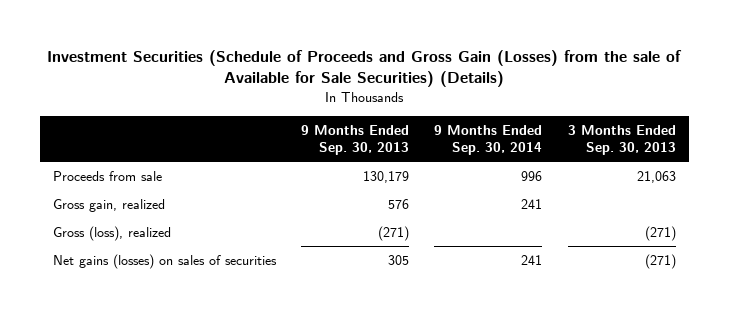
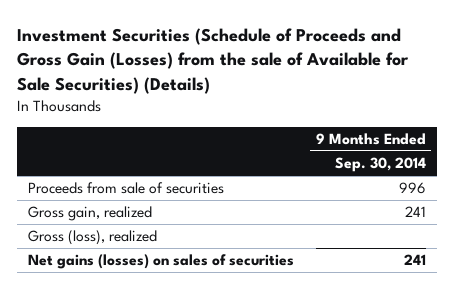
- | 9 Months Ended Sep. 30, 2013 | 9 Months Ended Sep. 30, 2014 | 3 Months Ended Sep. 30, 2013
+ | 9 Months Ended Sep. 30, 2014
- Proceeds from sale | 130,179 | 996 | 21,063
+ Proceeds from sale of securities | 996

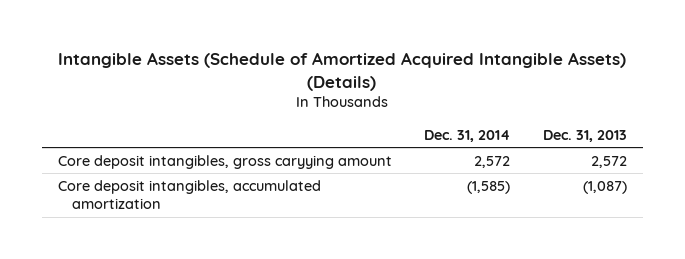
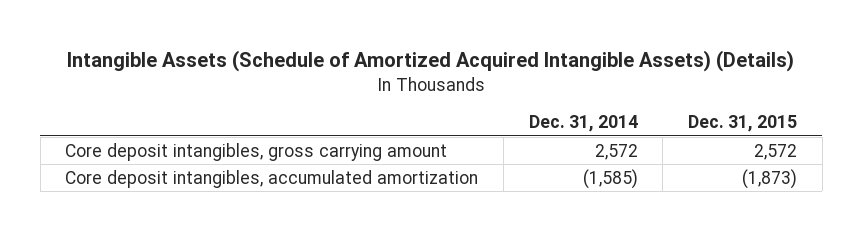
- | Dec. 31, 2014 | Dec. 31, 2013
+ | Dec. 31, 2014 | Dec. 31, 2015
- Core deposit intangibles, gross caryying amount | 2,572 | 2,572
+ Core deposit intangibles, gross carrying amount | 2,572 | 2,572

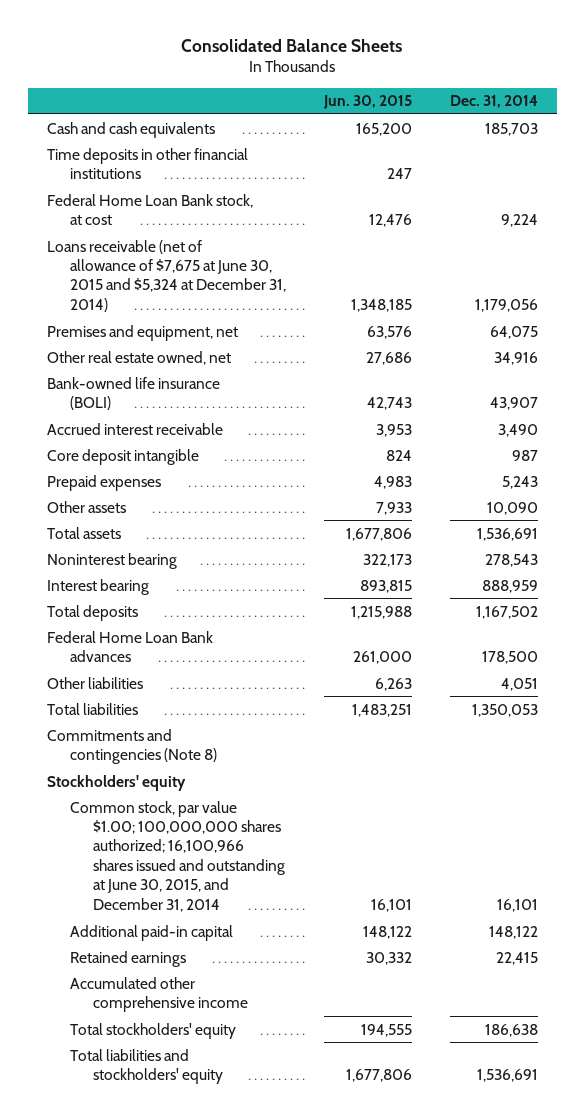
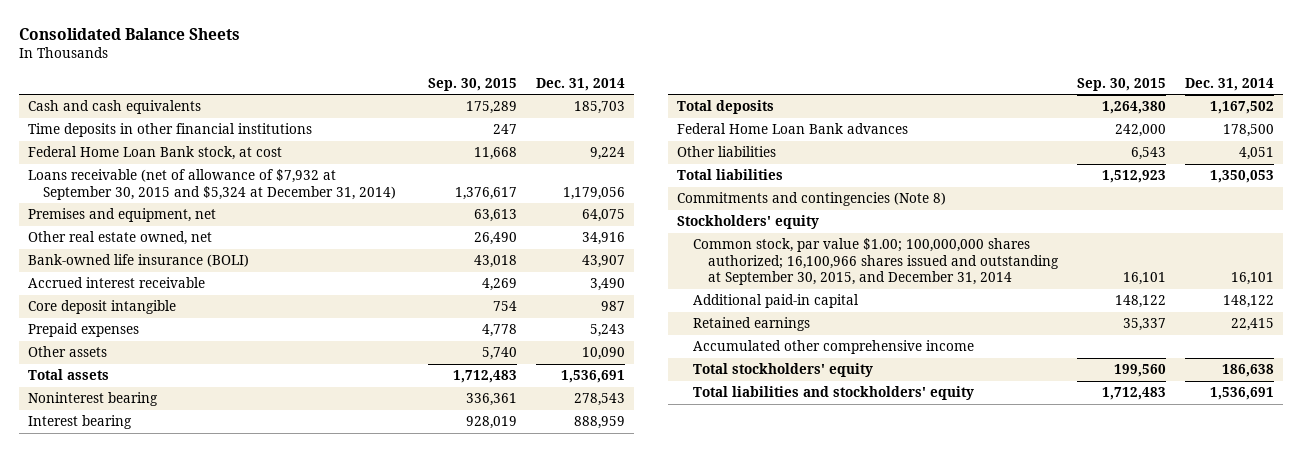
- | Jun. 30, 2015 | Dec. 31, 2014
+ | Sep. 30, 2015 | Dec. 31, 2014
- Loans receivable (net of allowance of $7,675 at June 30, 2015 and $5,324 at December 31, 2014) | 1,348,185 | 1,179,056
+ Loans receivable (net of allowance of $7,932 at September 30, 2015 and $5,324 at December 31, 2014) | 1,376,617 | 1,179,056
- Common stock, par value $1.00; 100,000,000 shares authorized; 16,100,966 shares issued and outstanding at June 30, 2015, and December 31, 2014 | 16,101 | 16,101
+ Common stock, par value $1.00; 100,000,000 shares authorized; 16,100,966 shares issued and outstanding at September 30, 2015, and December 31, 2014 | 16,101 | 16,101

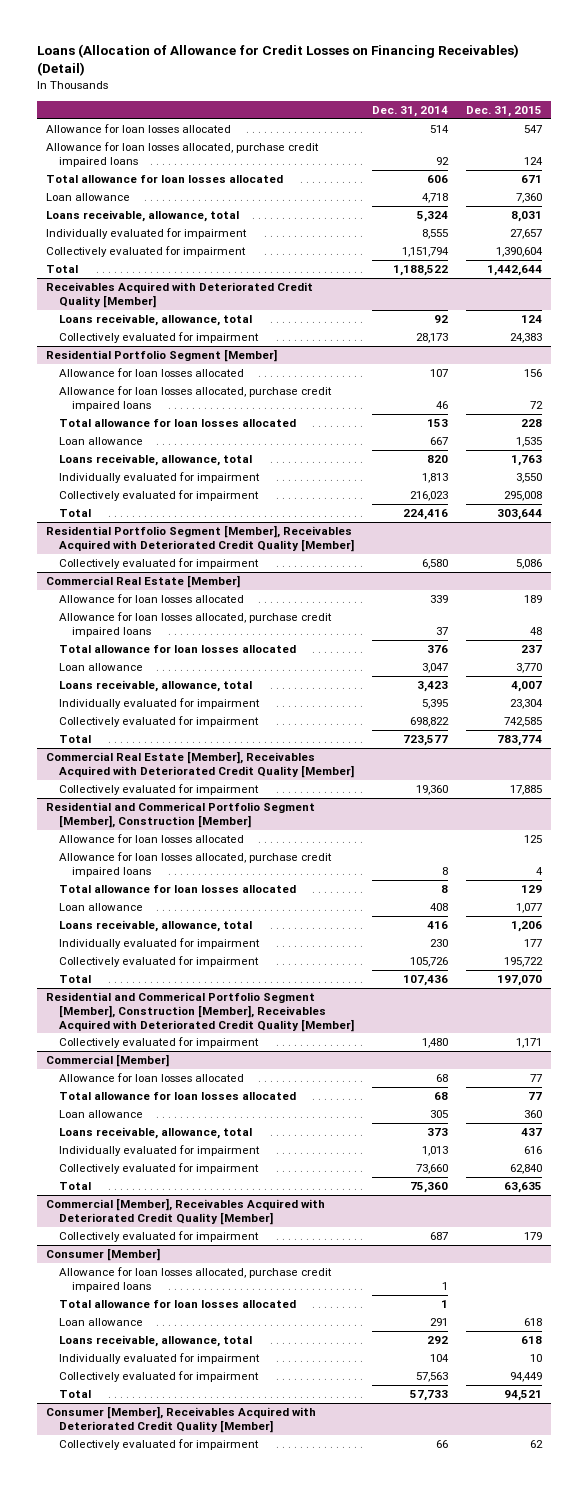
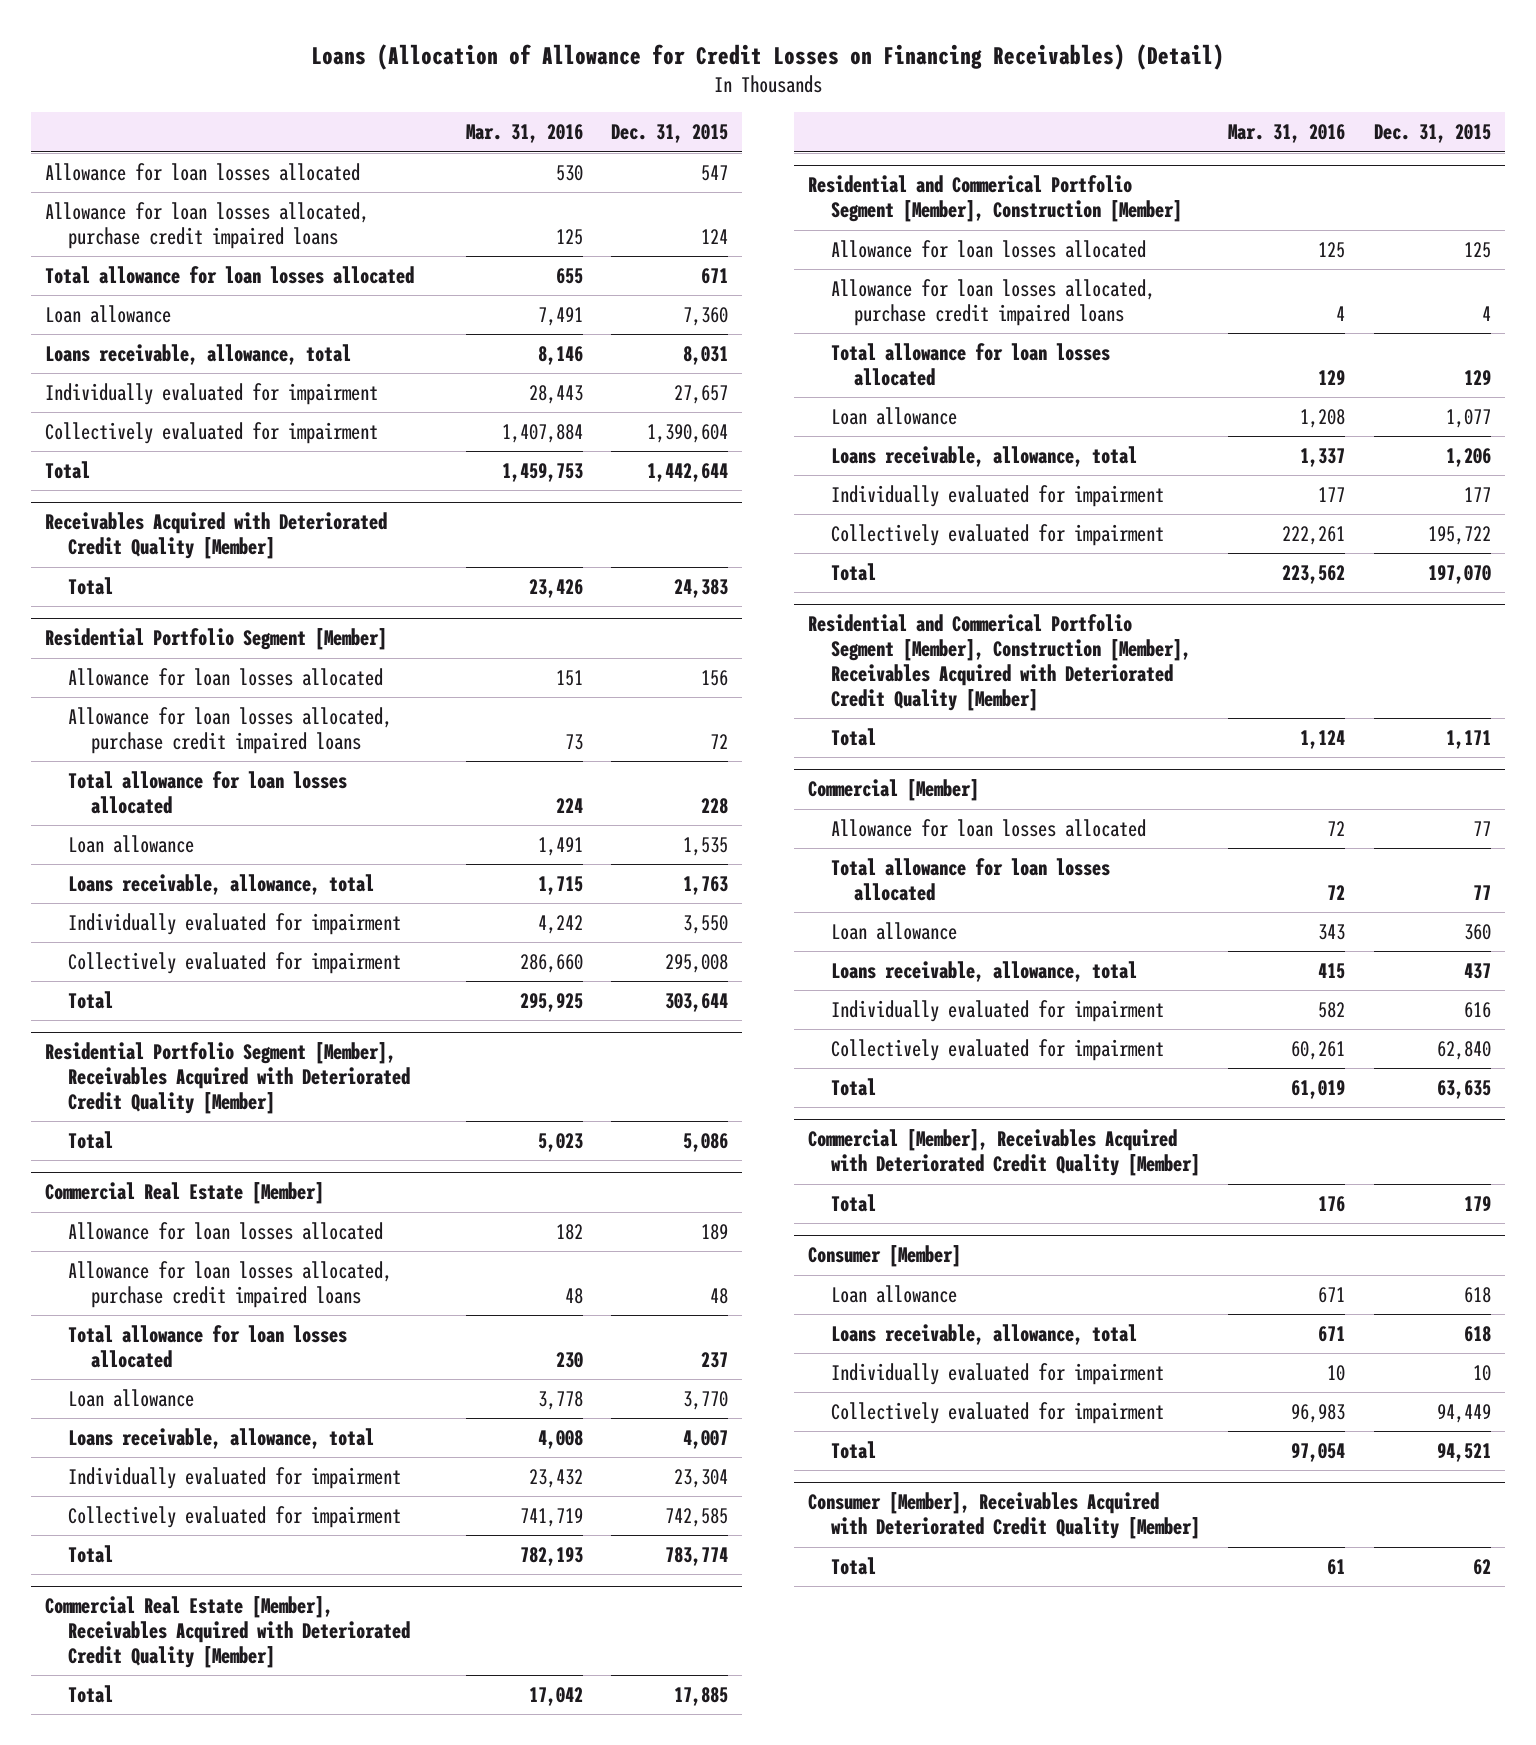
- | Dec. 31, 2014 | Dec. 31, 2015
+ | Mar. 31, 2016 | Dec. 31, 2015
@ Receivables Acquired with Deteriorated Credit Quality [Member]
- Loans receivable, allowance, total | 92 | 124
- Collectively evaluated for impairment | 28,173 | 24,383
+ Total | 23,426 | 24,383
@ Residential Portfolio Segment [Member], Receivables Acquired with Deteriorated Credit Quality [Member]
- Collectively evaluated for impairment | 6,580 | 5,086
+ Total | 5,023 | 5,086
@ Commercial Real Estate [Member], Receivables Acquired with Deteriorated Credit Quality [Member]
- Collectively evaluated for impairment | 19,360 | 17,885
+ Total | 17,042 | 17,885
@ Residential and Commerical Portfolio Segment [Member], Construction [Member], Receivables Acquired with Deteriorated Credit Quality [Member]
- Collectively evaluated for impairment | 1,480 | 1,171
+ Total | 1,124 | 1,171
@ Commercial [Member], Receivables Acquired with Deteriorated Credit Quality [Member]
- Collectively evaluated for impairment | 687 | 179
+ Total | 176 | 179
@ Consumer [Member]
- Allowance for loan losses allocated, purchase credit impaired loans | 1 |
- Total allowance for loan losses allocated | 1 |
@ Consumer [Member], Receivables Acquired with Deteriorated Credit Quality [Member]
- Collectively evaluated for impairment | 66 | 62
+ Total | 61 | 62

